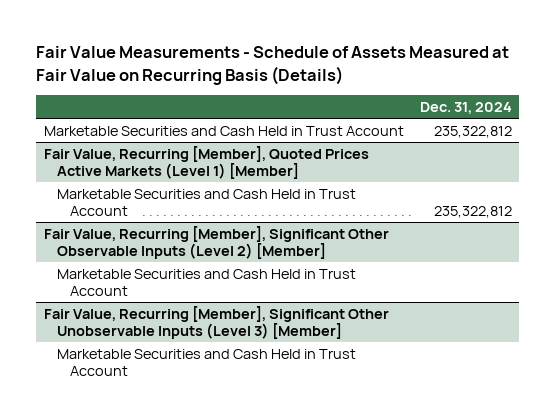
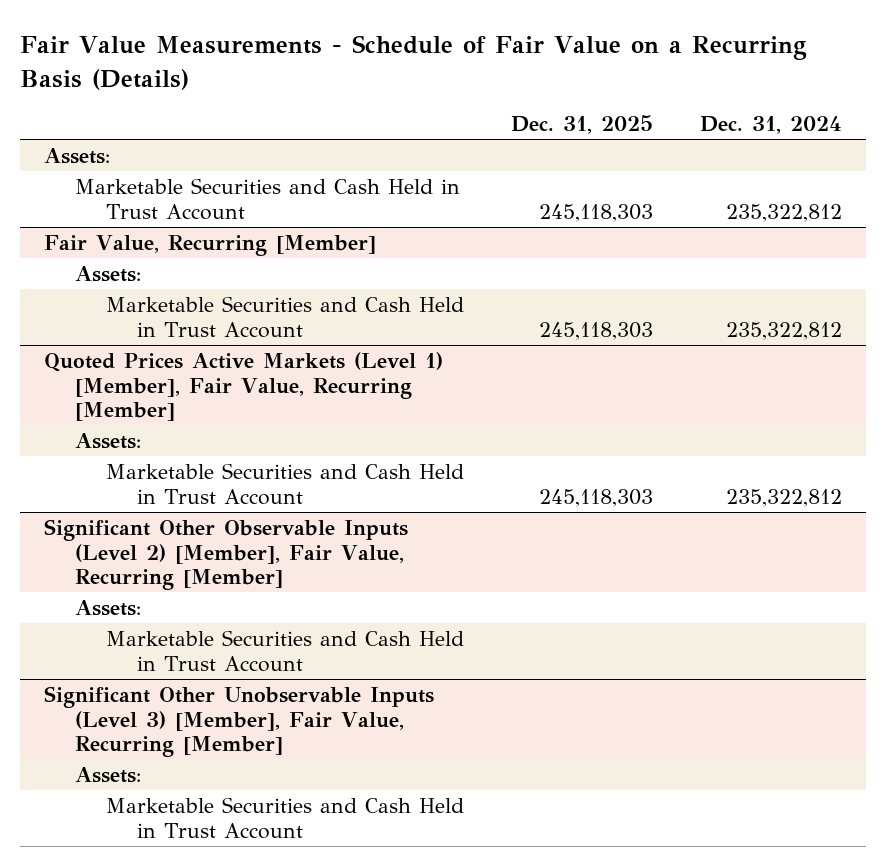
- Fair Value Measurements - Schedule of Assets Measured at Fair Value on Recurring Basis (Details)
+ Fair Value Measurements - Schedule of Fair Value on a Recurring Basis (Details)
- | Dec. 31, 2024
+ | Dec. 31, 2025 | Dec. 31, 2024
+ Assets:
- Fair Value, Recurring [Member], Quoted Prices Active Markets (Level 1) [Member]
+ Fair Value, Recurring [Member]
+ Assets:
- Fair Value, Recurring [Member], Significant Other Observable Inputs (Level 2) [Member]
+ Quoted Prices Active Markets (Level 1) [Member], Fair Value, Recurring [Member]
+ Assets:
+ Marketable Securities and Cash Held in Trust Account | 245,118,303 | 235,322,812
+ Significant Other Observable Inputs (Level 2) [Member], Fair Value, Recurring [Member]
+ Assets:
- Fair Value, Recurring [Member], Significant Other Unobservable Inputs (Level 3) [Member]
+ Significant Other Unobservable Inputs (Level 3) [Member], Fair Value, Recurring [Member]
+ Assets:

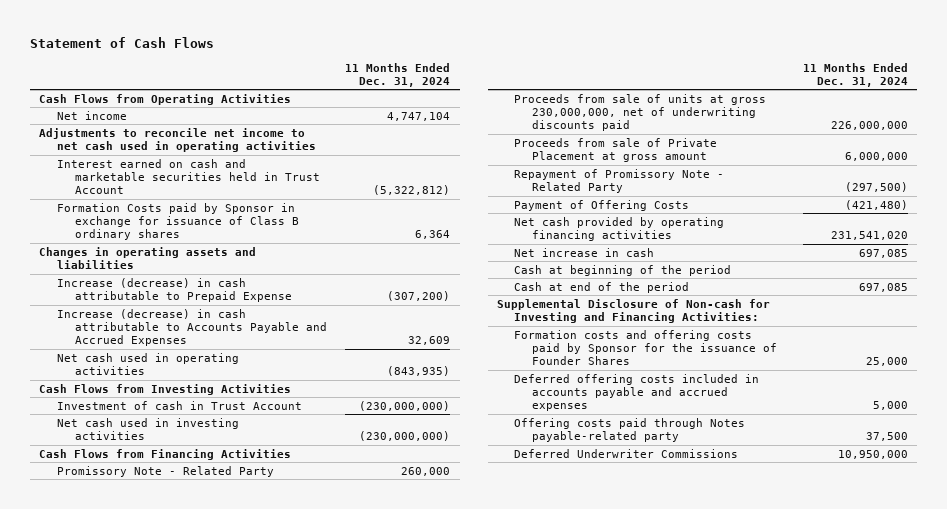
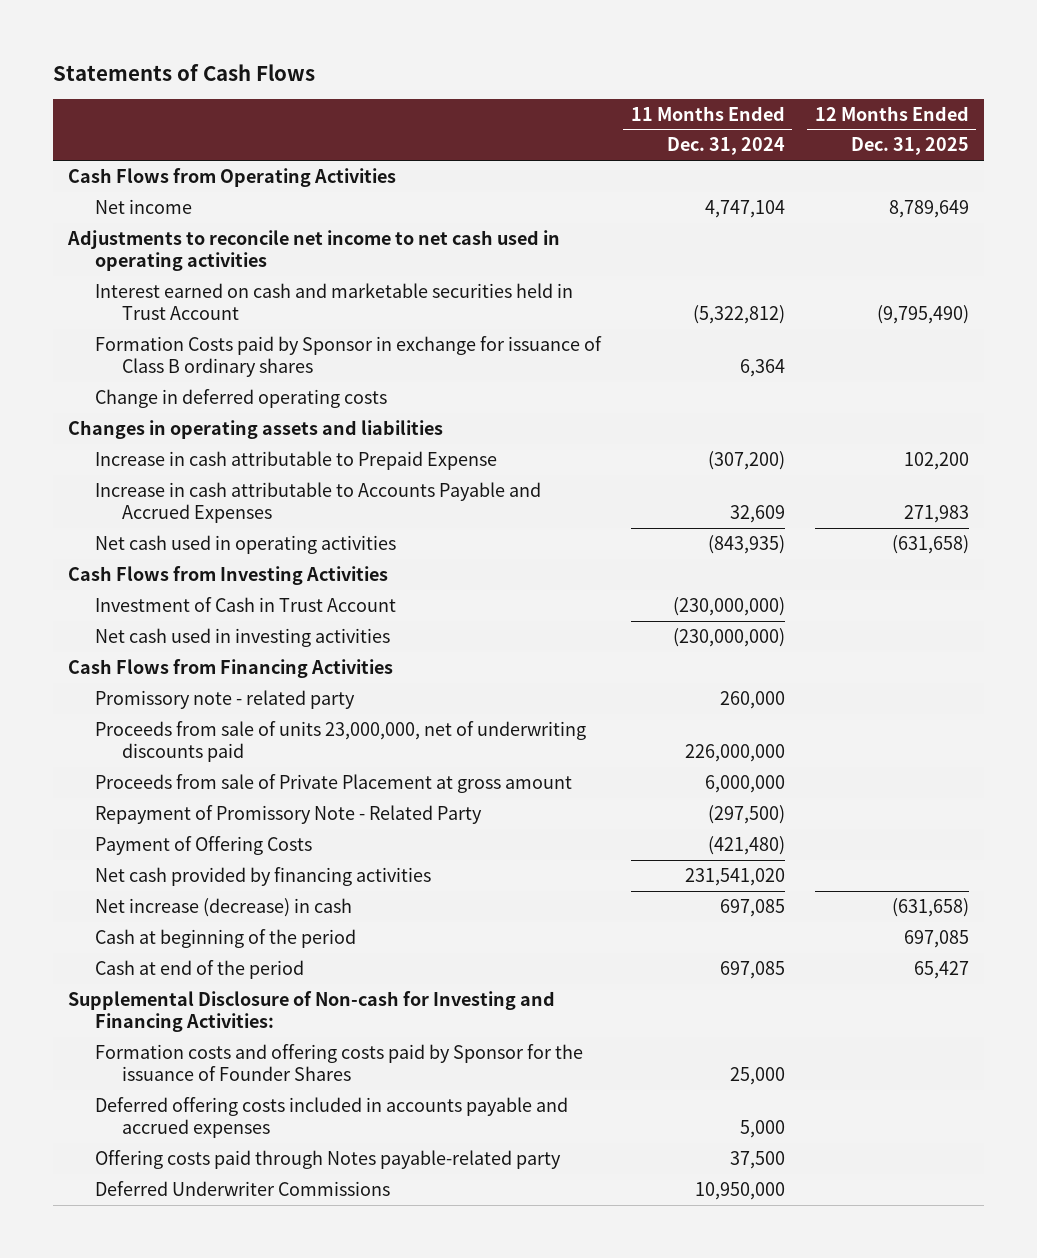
- Statement of Cash Flows
+ Statements of Cash Flows
- | 11 Months Ended Dec. 31, 2024
+ | 11 Months Ended Dec. 31, 2024 | 12 Months Ended Dec. 31, 2025
+ Change in deferred operating costs
- Increase (decrease) in cash attributable to Prepaid Expense | (307,200)
- Increase (decrease) in cash attributable to Accounts Payable and Accrued Expenses | 32,609
+ Increase in cash attributable to Prepaid Expense | (307,200) | 102,200
+ Increase in cash attributable to Accounts Payable and Accrued Expenses | 32,609 | 271,983
- Investment of cash in Trust Account | (230,000,000)
+ Investment of Cash in Trust Account | (230,000,000) |
- Promissory Note - Related Party | 260,000
- Proceeds from sale of units at gross 230,000,000, net of underwriting discounts paid | 226,000,000
+ Promissory note - related party | 260,000 |
+ Proceeds from sale of units 23,000,000, net of underwriting discounts paid | 226,000,000 |
- Net cash provided by operating financing activities | 231,541,020
- Net increase in cash | 697,085
+ Net cash provided by financing activities | 231,541,020 |
+ Net increase (decrease) in cash | 697,085 | (631,658)

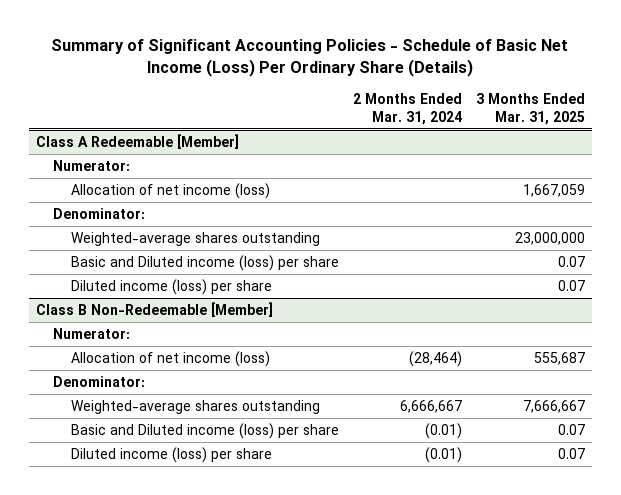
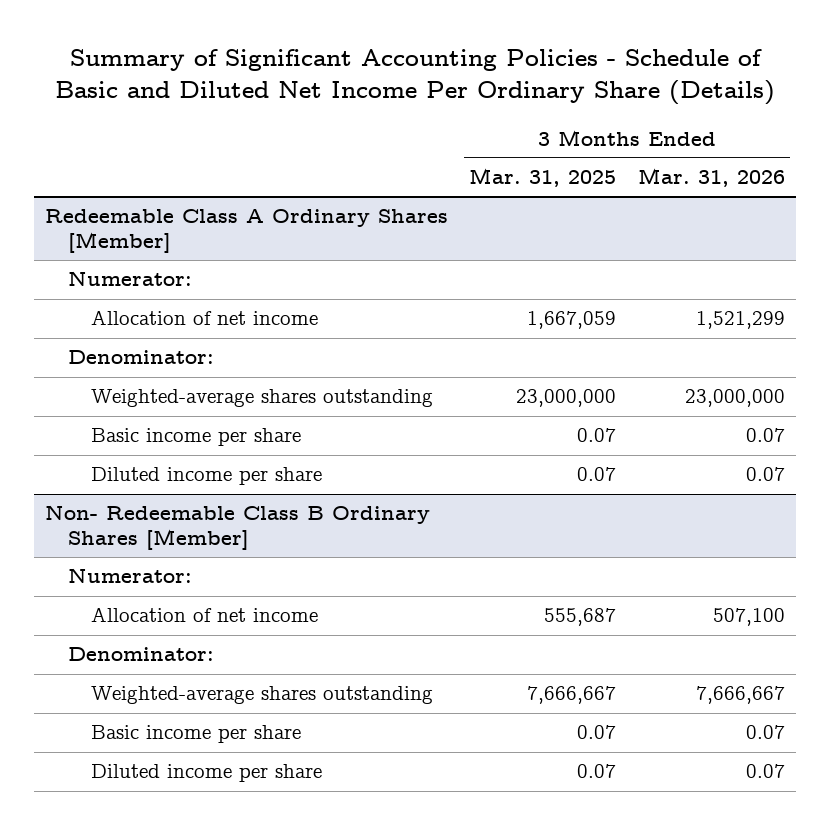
- Summary of Significant Accounting Policies - Schedule of Basic Net Income (Loss) Per Ordinary Share (Details)
+ Summary of Significant Accounting Policies - Schedule of Basic and Diluted Net Income Per Ordinary Share (Details)
- | 2 Months Ended Mar. 31, 2024 | 3 Months Ended Mar. 31, 2025
+ | 3 Months Ended Mar. 31, 2025 | 3 Months Ended Mar. 31, 2026
- Class A Redeemable [Member]
+ Redeemable Class A Ordinary Shares [Member]
- Allocation of net income (loss) | | 1,667,059
+ Allocation of net income | 1,667,059 | 1,521,299
- Basic and Diluted income (loss) per share | | 0.07
- Diluted income (loss) per share | | 0.07
- Class B Non-Redeemable [Member]
+ Basic income per share | 0.07 | 0.07
+ Diluted income per share | 0.07 | 0.07
+ Non- Redeemable Class B Ordinary Shares [Member]
- Allocation of net income (loss) | (28,464) | 555,687
+ Allocation of net income | 555,687 | 507,100
- Basic and Diluted income (loss) per share | (0.01) | 0.07
- Diluted income (loss) per share | (0.01) | 0.07
+ Basic income per share | 0.07 | 0.07
+ Diluted income per share | 0.07 | 0.07

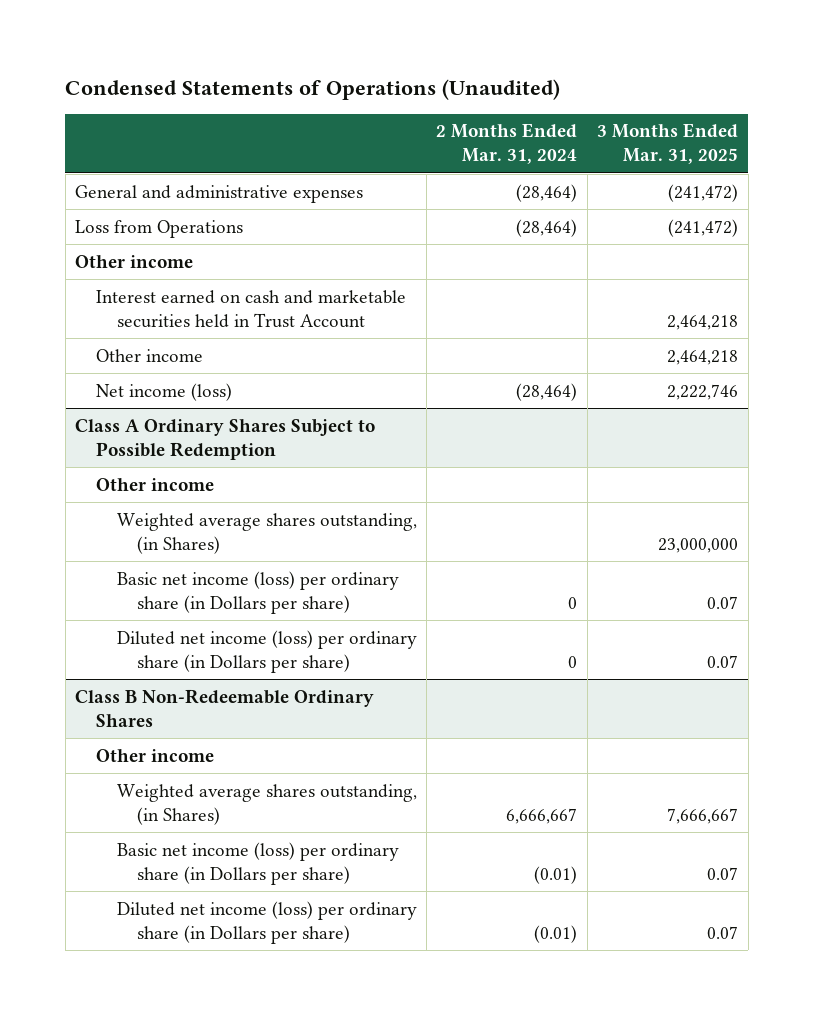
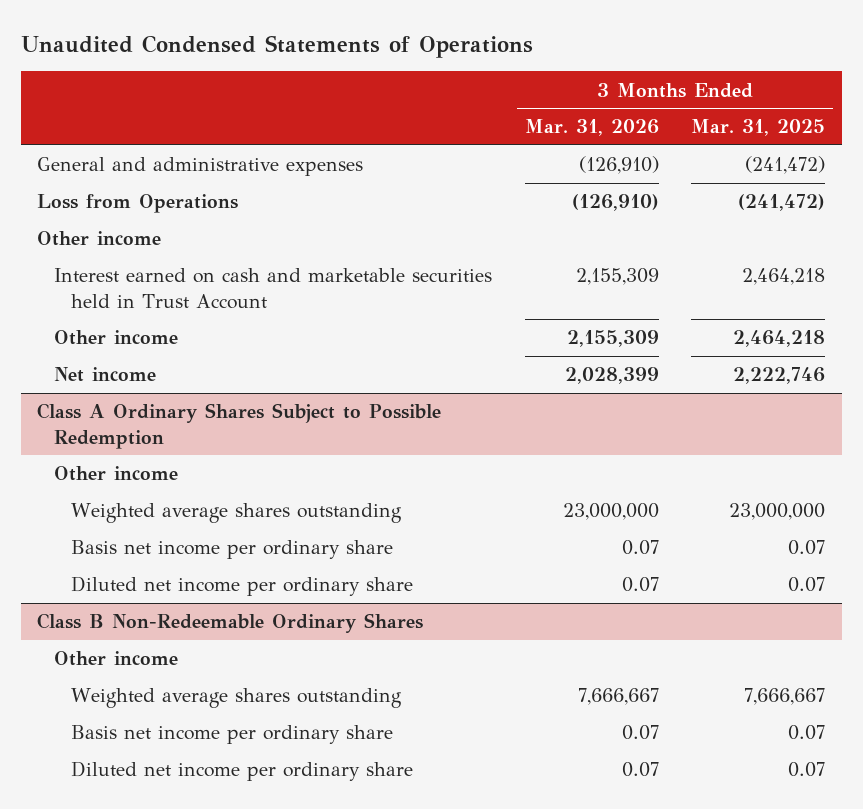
- Condensed Statements of Operations (Unaudited)
+ Unaudited Condensed Statements of Operations
- | 2 Months Ended Mar. 31, 2024 | 3 Months Ended Mar. 31, 2025
+ | 3 Months Ended Mar. 31, 2026 | 3 Months Ended Mar. 31, 2025
- Net income (loss) | (28,464) | 2,222,746
+ Net income | 2,028,399 | 2,222,746
@ Class A Ordinary Shares Subject to Possible Redemption
- Weighted average shares outstanding, (in Shares) | | 23,000,000
- Basic net income (loss) per ordinary share (in Dollars per share) | 0 | 0.07
- Diluted net income (loss) per ordinary share (in Dollars per share) | 0 | 0.07
+ Weighted average shares outstanding | 23,000,000 | 23,000,000
+ Basis net income per ordinary share | 0.07 | 0.07
+ Diluted net income per ordinary share | 0.07 | 0.07
@ Class B Non-Redeemable Ordinary Shares
- Weighted average shares outstanding, (in Shares) | 6,666,667 | 7,666,667
- Basic net income (loss) per ordinary share (in Dollars per share) | (0.01) | 0.07
- Diluted net income (loss) per ordinary share (in Dollars per share) | (0.01) | 0.07
+ Weighted average shares outstanding | 7,666,667 | 7,666,667
+ Basis net income per ordinary share | 0.07 | 0.07
+ Diluted net income per ordinary share | 0.07 | 0.07

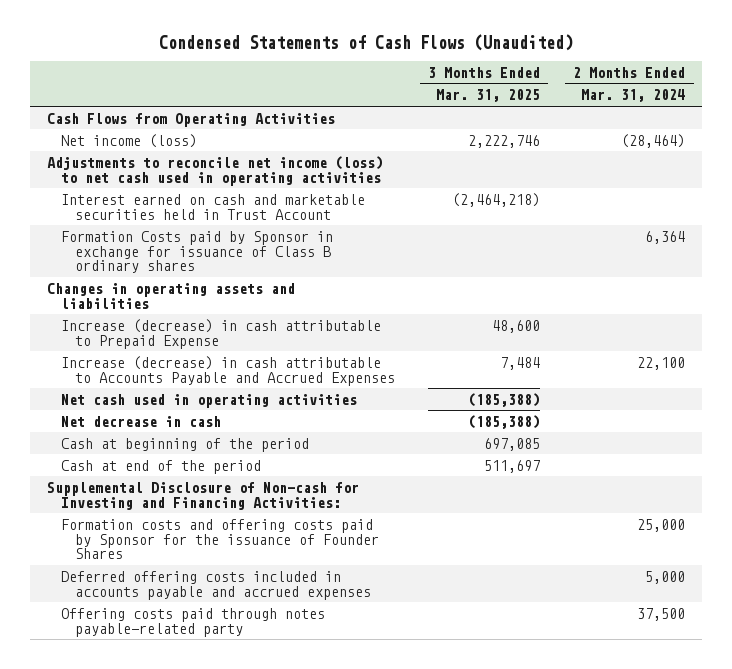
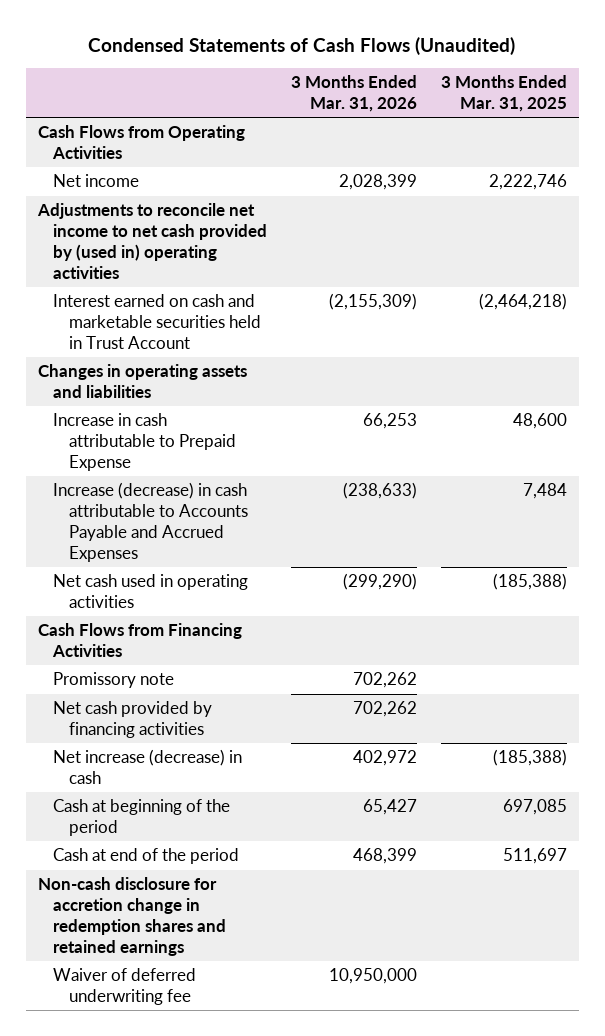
- | 3 Months Ended Mar. 31, 2025 | 2 Months Ended Mar. 31, 2024
+ | 3 Months Ended Mar. 31, 2026 | 3 Months Ended Mar. 31, 2025
- Net income (loss) | 2,222,746 | (28,464)
- Adjustments to reconcile net income (loss) to net cash used in operating activities
+ Net income | 2,028,399 | 2,222,746
+ Adjustments to reconcile net income to net cash provided by (used in) operating activities
- Formation Costs paid by Sponsor in exchange for issuance of Class B ordinary shares | | 6,364
- Increase (decrease) in cash attributable to Prepaid Expense | 48,600 |
+ Increase in cash attributable to Prepaid Expense | 66,253 | 48,600
- Net decrease in cash | (185,388) |
+ Cash Flows from Financing Activities
+ Promissory note | 702,262 |
+ Net cash provided by financing activities | 702,262 |
+ Net increase (decrease) in cash | 402,972 | (185,388)
- Supplemental Disclosure of Non-cash for Investing and Financing Activities:
- Formation costs and offering costs paid by Sponsor for the issuance of Founder Shares | | 25,000
- Deferred offering costs included in accounts payable and accrued expenses | | 5,000
- Offering costs paid through notes payable-related party | | 37,500
+ Non-cash disclosure for accretion change in redemption shares and retained earnings
+ Waiver of deferred underwriting fee | 10,950,000 |

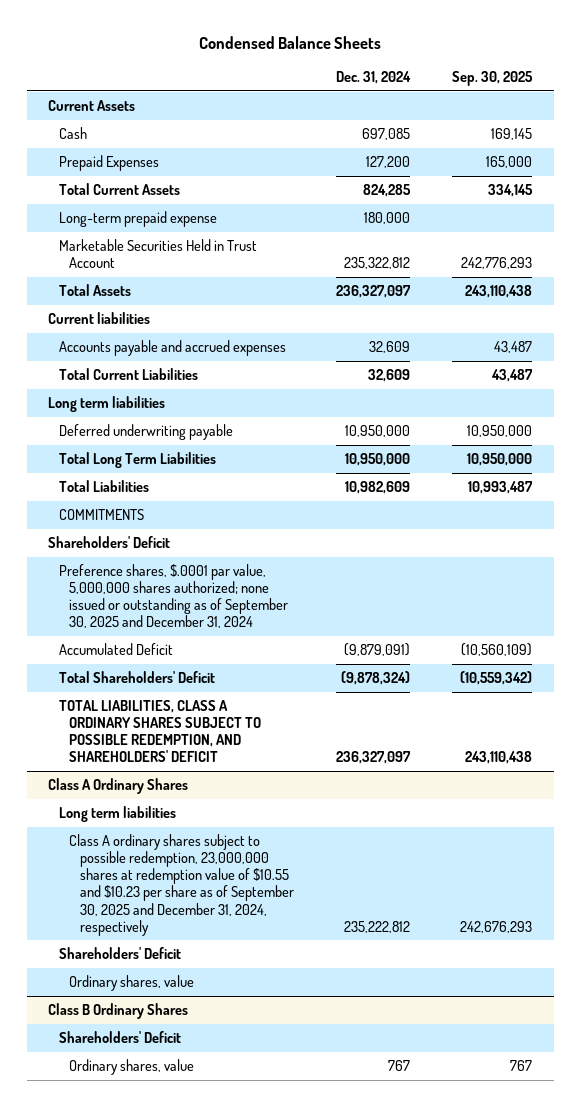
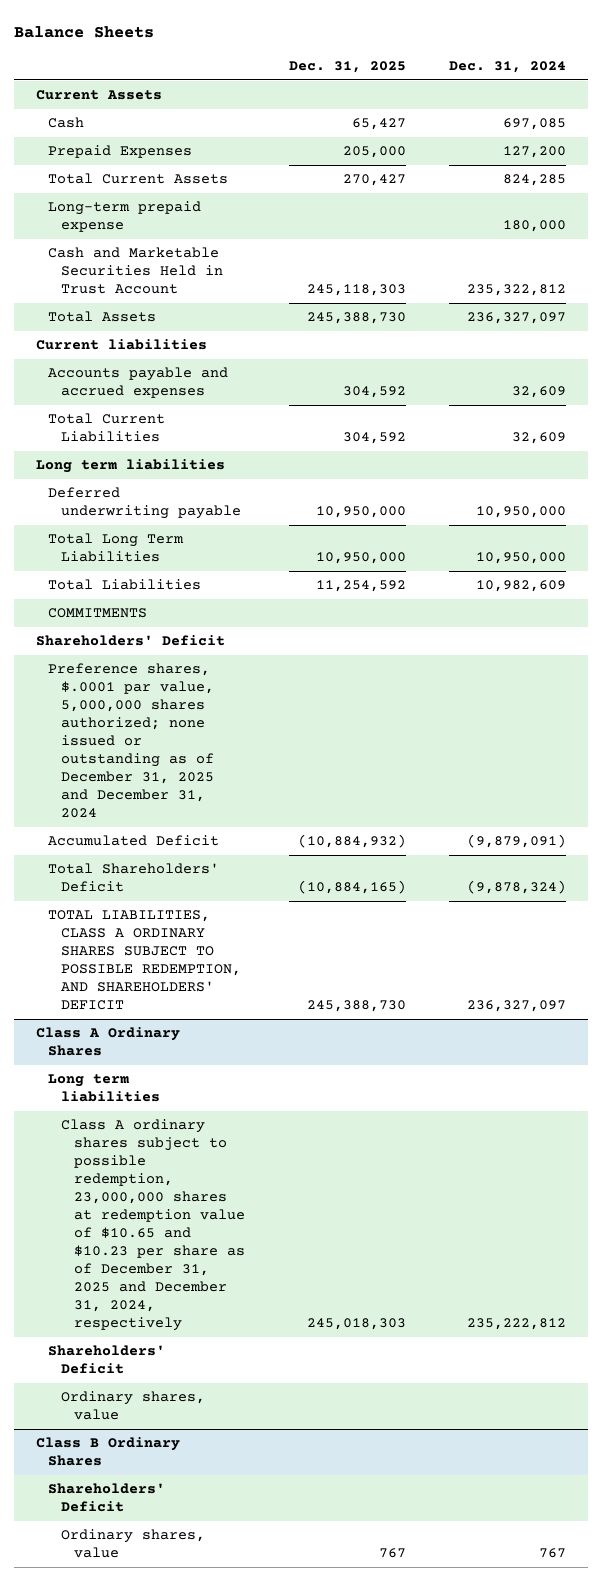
- Condensed Balance Sheets
+ Balance Sheets
- | Dec. 31, 2024 | Sep. 30, 2025
+ | Dec. 31, 2025 | Dec. 31, 2024
- Marketable Securities Held in Trust Account | 235,322,812 | 242,776,293
+ Cash and Marketable Securities Held in Trust Account | 245,118,303 | 235,322,812
- Preference shares, $.0001 par value, 5,000,000 shares authorized; none issued or outstanding as of September 30, 2025 and December 31, 2024
+ Preference shares, $.0001 par value, 5,000,000 shares authorized; none issued or outstanding as of December 31, 2025 and December 31, 2024
@ Class A Ordinary Shares
- Class A ordinary shares subject to possible redemption, 23,000,000 shares at redemption value of $10.55 and $10.23 per share as of September 30, 2025 and December 31, 2024, respectively | 235,222,812 | 242,676,293
+ Class A ordinary shares subject to possible redemption, 23,000,000 shares at redemption value of $10.65 and $10.23 per share as of December 31, 2025 and December 31, 2024, respectively | 245,018,303 | 235,222,812

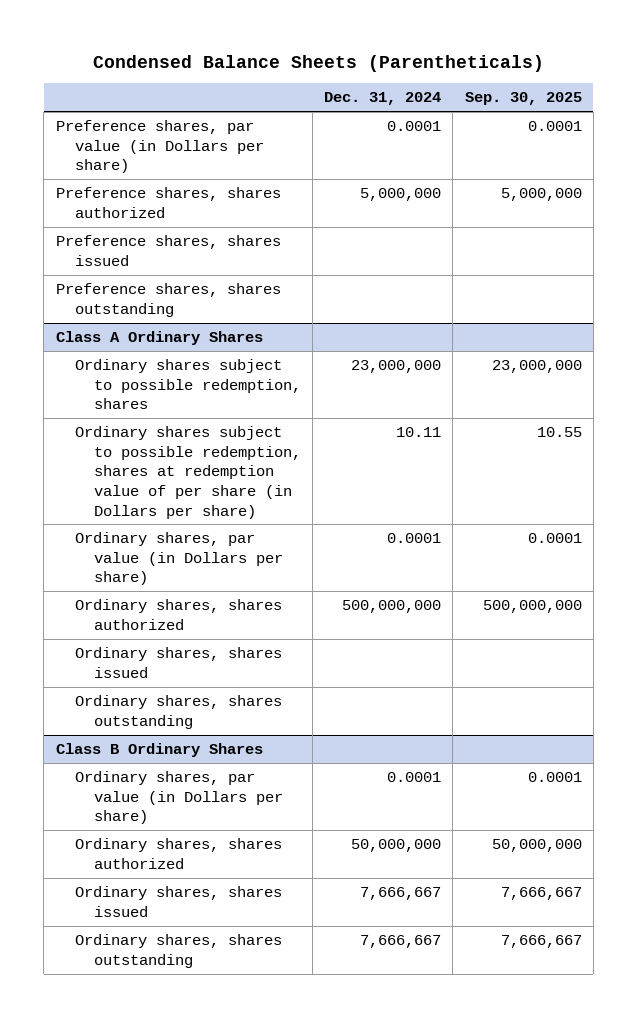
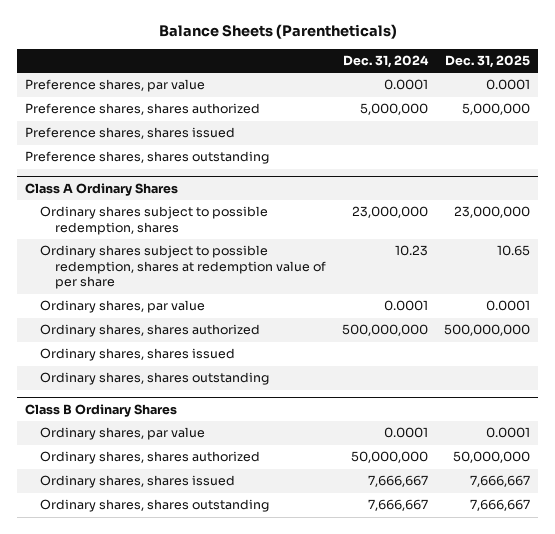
- Condensed Balance Sheets (Parentheticals)
+ Balance Sheets (Parentheticals)
- | Dec. 31, 2024 | Sep. 30, 2025
+ | Dec. 31, 2024 | Dec. 31, 2025
- Preference shares, par value (in Dollars per share) | 0.0001 | 0.0001
+ Preference shares, par value | 0.0001 | 0.0001
@ Class A Ordinary Shares
- Ordinary shares subject to possible redemption, shares at redemption value of per share (in Dollars per share) | 10.11 | 10.55
- Ordinary shares, par value (in Dollars per share) | 0.0001 | 0.0001
+ Ordinary shares subject to possible redemption, shares at redemption value of per share | 10.23 | 10.65
+ Ordinary shares, par value | 0.0001 | 0.0001
@ Class B Ordinary Shares
- Ordinary shares, par value (in Dollars per share) | 0.0001 | 0.0001
+ Ordinary shares, par value | 0.0001 | 0.0001

